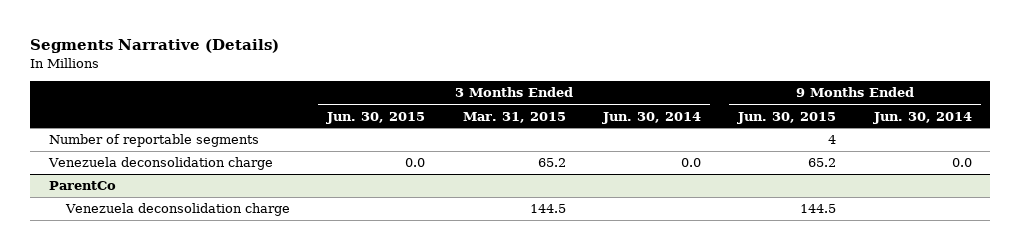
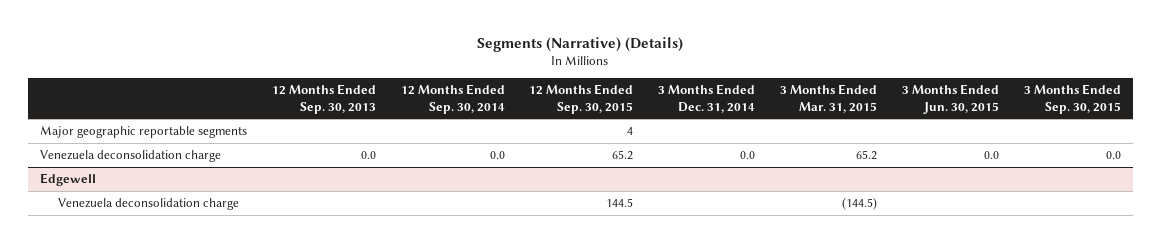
- Segments Narrative (Details)
+ Segments (Narrative) (Details)
- | 3 Months Ended Jun. 30, 2015 | 3 Months Ended Mar. 31, 2015 | 3 Months Ended Jun. 30, 2014 | 9 Months Ended Jun. 30, 2015 | 9 Months Ended Jun. 30, 2014
+ | 12 Months Ended Sep. 30, 2013 | 12 Months Ended Sep. 30, 2014 | 12 Months Ended Sep. 30, 2015 | 3 Months Ended Dec. 31, 2014 | 3 Months Ended Mar. 31, 2015 | 3 Months Ended Jun. 30, 2015 | 3 Months Ended Sep. 30, 2015
- Number of reportable segments | | | | 4 |
+ Major geographic reportable segments | | | 4 | | | |
- ParentCo
- Venezuela deconsolidation charge | | 144.5 | | 144.5 |
+ Edgewell
+ Venezuela deconsolidation charge | | | 144.5 | | (144.5) | |

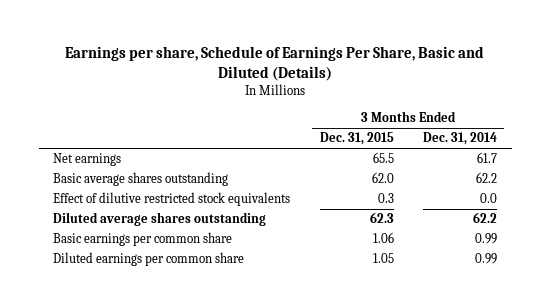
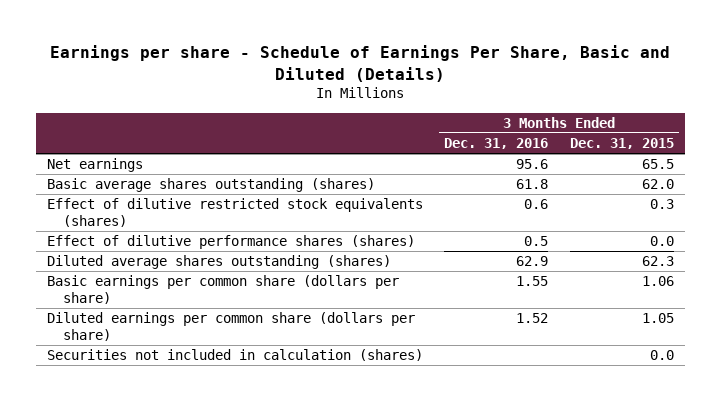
- Earnings per share, Schedule of Earnings Per Share, Basic and Diluted (Details)
+ Earnings per share - Schedule of Earnings Per Share, Basic and Diluted (Details)
- | 3 Months Ended Dec. 31, 2015 | 3 Months Ended Dec. 31, 2014
+ | 3 Months Ended Dec. 31, 2016 | 3 Months Ended Dec. 31, 2015
- Basic average shares outstanding | 62.0 | 62.2
- Effect of dilutive restricted stock equivalents | 0.3 | 0.0
- Diluted average shares outstanding | 62.3 | 62.2
- Basic earnings per common share | 1.06 | 0.99
- Diluted earnings per common share | 1.05 | 0.99
+ Basic average shares outstanding (shares) | 61.8 | 62.0
+ Effect of dilutive restricted stock equivalents (shares) | 0.6 | 0.3
+ Effect of dilutive performance shares (shares) | 0.5 | 0.0
+ Diluted average shares outstanding (shares) | 62.9 | 62.3
+ Basic earnings per common share (dollars per share) | 1.55 | 1.06
+ Diluted earnings per common share (dollars per share) | 1.52 | 1.05
+ Securities not included in calculation (shares) | | 0.0

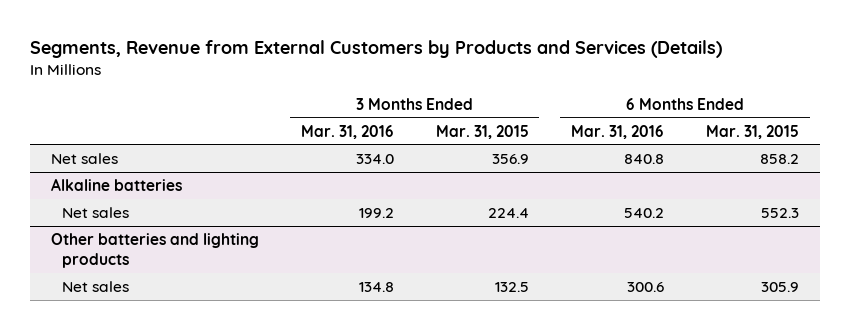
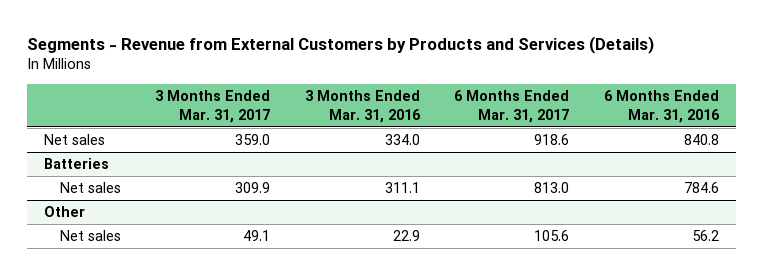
- Segments, Revenue from External Customers by Products and Services (Details)
+ Segments - Revenue from External Customers by Products and Services (Details)
- | 3 Months Ended Mar. 31, 2016 | 3 Months Ended Mar. 31, 2015 | 6 Months Ended Mar. 31, 2016 | 6 Months Ended Mar. 31, 2015
+ | 3 Months Ended Mar. 31, 2017 | 3 Months Ended Mar. 31, 2016 | 6 Months Ended Mar. 31, 2017 | 6 Months Ended Mar. 31, 2016
- Alkaline batteries
- Net sales | 199.2 | 224.4 | 540.2 | 552.3
- Other batteries and lighting products
- Net sales | 134.8 | 132.5 | 300.6 | 305.9
+ Batteries
+ Net sales | 309.9 | 311.1 | 813.0 | 784.6
+ Other
+ Net sales | 49.1 | 22.9 | 105.6 | 56.2

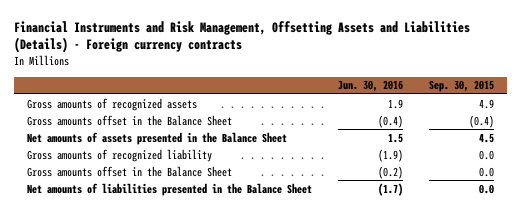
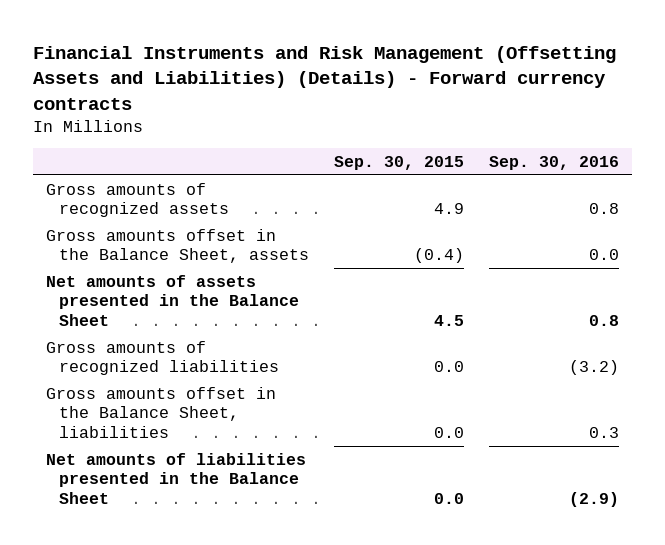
- Financial Instruments and Risk Management, Offsetting Assets and Liabilities (Details) - Foreign currency contracts
+ Financial Instruments and Risk Management (Offsetting Assets and Liabilities) (Details) - Forward currency contracts
- | Jun. 30, 2016 | Sep. 30, 2015
+ | Sep. 30, 2015 | Sep. 30, 2016
- Gross amounts offset in the Balance Sheet | (0.4) | (0.4)
+ Gross amounts offset in the Balance Sheet, assets | (0.4) | 0.0
- Gross amounts of recognized liability | (1.9) | 0.0
- Gross amounts offset in the Balance Sheet | (0.2) | 0.0
+ Gross amounts of recognized liabilities | 0.0 | (3.2)
+ Gross amounts offset in the Balance Sheet, liabilities | 0.0 | 0.3

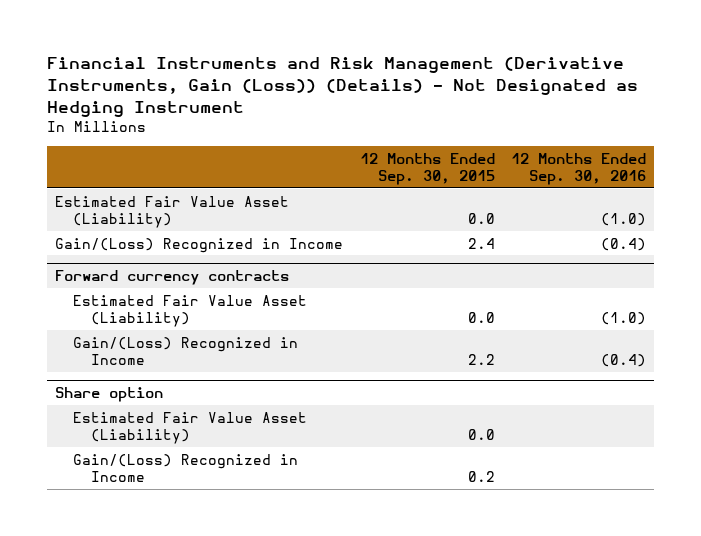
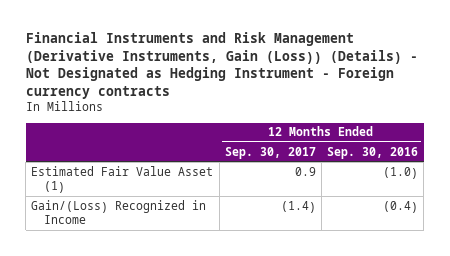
- Financial Instruments and Risk Management (Derivative Instruments, Gain (Loss)) (Details) - Not Designated as Hedging Instrument
+ Financial Instruments and Risk Management (Derivative Instruments, Gain (Loss)) (Details) - Not Designated as Hedging Instrument - Foreign currency contracts
- | 12 Months Ended Sep. 30, 2015 | 12 Months Ended Sep. 30, 2016
+ | 12 Months Ended Sep. 30, 2017 | 12 Months Ended Sep. 30, 2016
- Estimated Fair Value Asset (Liability) | 0.0 | (1.0)
- Gain/(Loss) Recognized in Income | 2.4 | (0.4)
- Forward currency contracts
- Estimated Fair Value Asset (Liability) | 0.0 | (1.0)
+ Estimated Fair Value Asset (1) | 0.9 | (1.0)
- Share option
- Estimated Fair Value Asset (Liability) | 0.0 |
- Gain/(Loss) Recognized in Income | 0.2 |

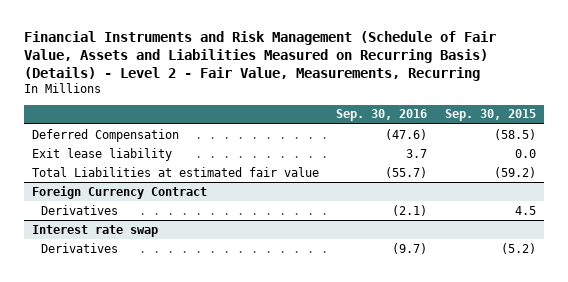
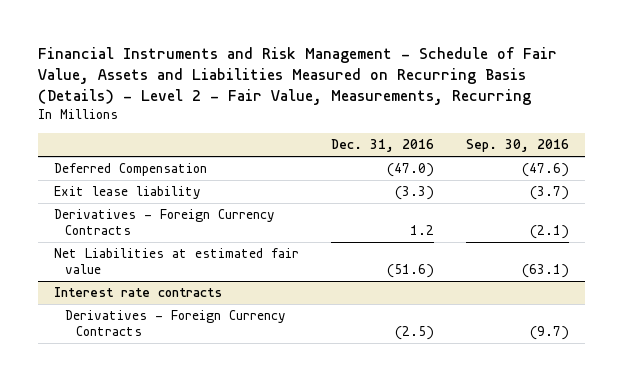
- Financial Instruments and Risk Management (Schedule of Fair Value, Assets and Liabilities Measured on Recurring Basis) (Details) - Level 2 - Fair Value, Measurements, Recurring
+ Financial Instruments and Risk Management - Schedule of Fair Value, Assets and Liabilities Measured on Recurring Basis (Details) - Level 2 - Fair Value, Measurements, Recurring
- | Sep. 30, 2016 | Sep. 30, 2015
+ | Dec. 31, 2016 | Sep. 30, 2016
- Exit lease liability | 3.7 | 0.0
- Total Liabilities at estimated fair value | (55.7) | (59.2)
- Foreign Currency Contract
- Derivatives | (2.1) | 4.5
- Interest rate swap
- Derivatives | (9.7) | (5.2)
+ Exit lease liability | (3.3) | (3.7)
+ Derivatives - Foreign Currency Contracts | 1.2 | (2.1)
+ Net Liabilities at estimated fair value | (51.6) | (63.1)
+ Interest rate contracts
+ Derivatives - Foreign Currency Contracts | (2.5) | (9.7)

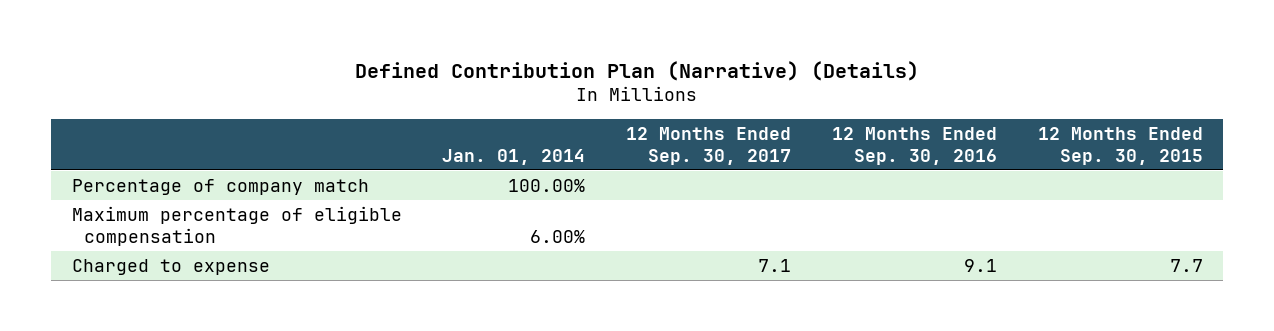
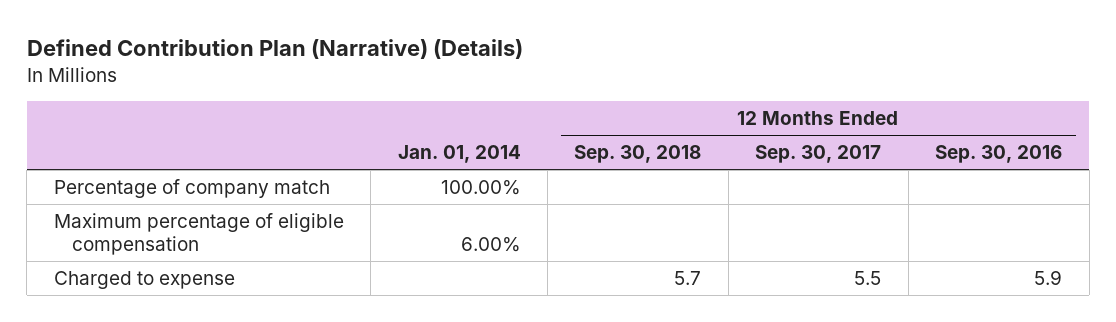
- | Jan. 01, 2014 | 12 Months Ended Sep. 30, 2017 | 12 Months Ended Sep. 30, 2016 | 12 Months Ended Sep. 30, 2015
+ | Jan. 01, 2014 | 12 Months Ended Sep. 30, 2018 | 12 Months Ended Sep. 30, 2017 | 12 Months Ended Sep. 30, 2016
- Charged to expense | | 7.1 | 9.1 | 7.7
+ Charged to expense | | 5.7 | 5.5 | 5.9

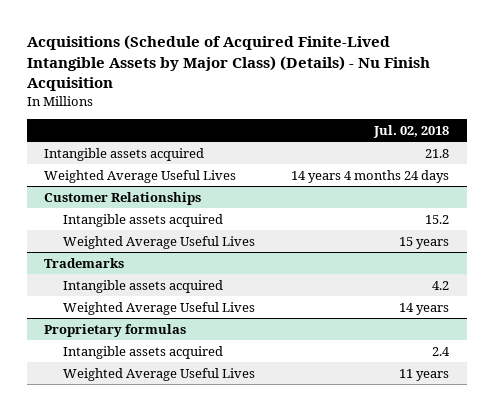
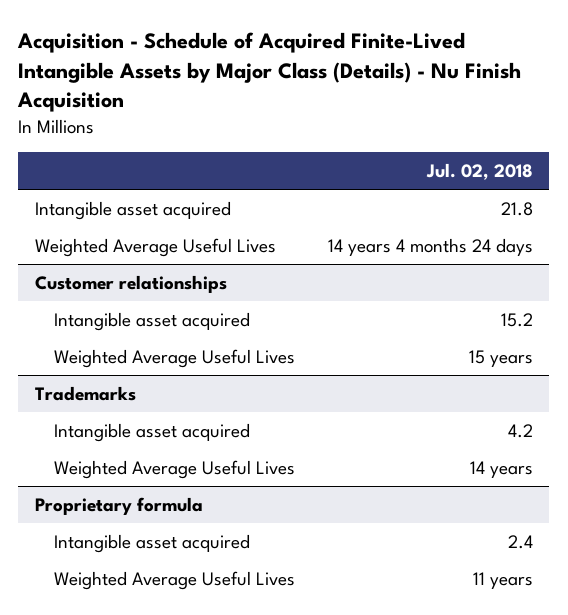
- Acquisitions (Schedule of Acquired Finite-Lived Intangible Assets by Major Class) (Details) - Nu Finish Acquisition
+ Acquisition - Schedule of Acquired Finite-Lived Intangible Assets by Major Class (Details) - Nu Finish Acquisition
- Intangible assets acquired | 21.8
+ Intangible asset acquired | 21.8
- Customer Relationships
- Intangible assets acquired | 15.2
+ Customer relationships
+ Intangible asset acquired | 15.2
@ Trademarks
- Intangible assets acquired | 4.2
+ Intangible asset acquired | 4.2
- Proprietary formulas
- Intangible assets acquired | 2.4
+ Proprietary formula
+ Intangible asset acquired | 2.4

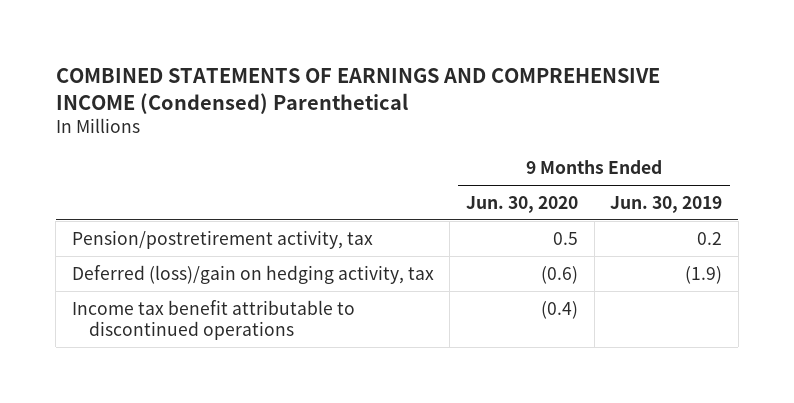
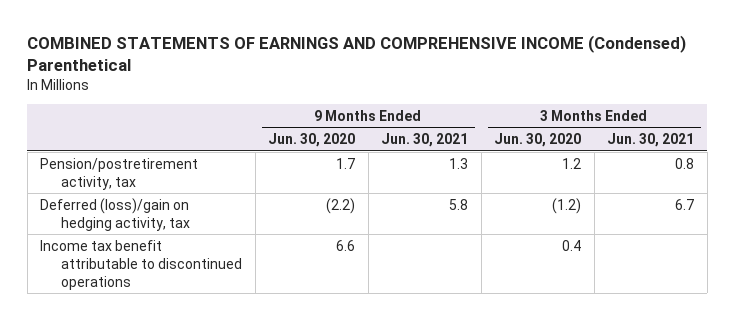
- | 9 Months Ended Jun. 30, 2020 | 9 Months Ended Jun. 30, 2019
+ | 9 Months Ended Jun. 30, 2020 | 9 Months Ended Jun. 30, 2021 | 3 Months Ended Jun. 30, 2020 | 3 Months Ended Jun. 30, 2021
- Pension/postretirement activity, tax | 0.5 | 0.2
- Deferred (loss)/gain on hedging activity, tax | (0.6) | (1.9)
- Income tax benefit attributable to discontinued operations | (0.4) |
+ Pension/postretirement activity, tax | 1.7 | 1.3 | 1.2 | 0.8
+ Deferred (loss)/gain on hedging activity, tax | (2.2) | 5.8 | (1.2) | 6.7
+ Income tax benefit attributable to discontinued operations | 6.6 | | 0.4 |

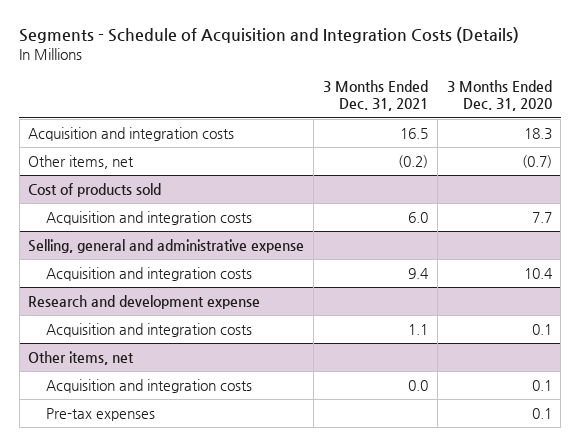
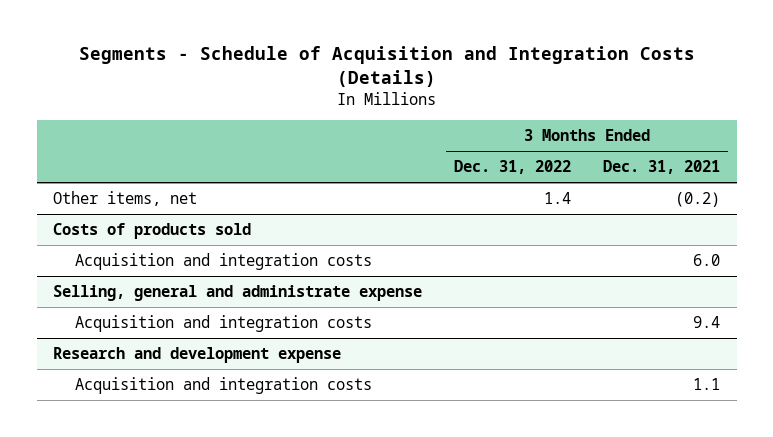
- | 3 Months Ended Dec. 31, 2021 | 3 Months Ended Dec. 31, 2020
+ | 3 Months Ended Dec. 31, 2022 | 3 Months Ended Dec. 31, 2021
- Acquisition and integration costs | 16.5 | 18.3
- Cost of products sold
+ Costs of products sold
- Selling, general and administrative expense
+ Selling, general and administrate expense
- Other items, net
- Acquisition and integration costs | 0.0 | 0.1
- Pre-tax expenses | | 0.1

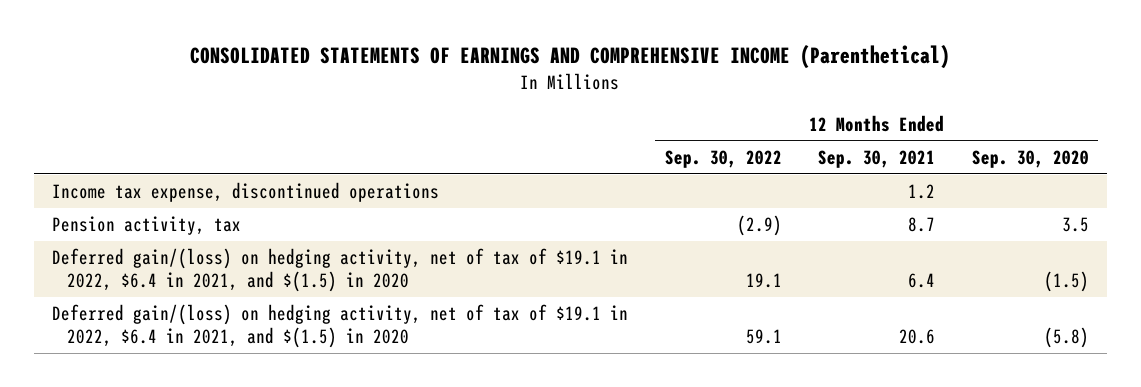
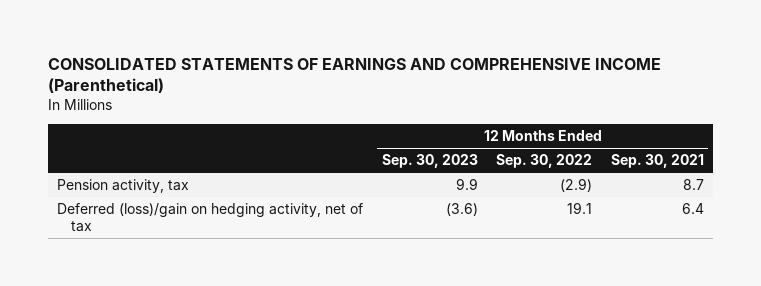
- | 12 Months Ended Sep. 30, 2022 | 12 Months Ended Sep. 30, 2021 | 12 Months Ended Sep. 30, 2020
+ | 12 Months Ended Sep. 30, 2023 | 12 Months Ended Sep. 30, 2022 | 12 Months Ended Sep. 30, 2021
- Income tax expense, discontinued operations | | 1.2 |
- Deferred gain/(loss) on hedging activity, net of tax of $19.1 in 2022, $6.4 in 2021, and $(1.5) in 2020 | 19.1 | 6.4 | (1.5)
- Deferred gain/(loss) on hedging activity, net of tax of $19.1 in 2022, $6.4 in 2021, and $(1.5) in 2020 | 59.1 | 20.6 | (5.8)
+ Deferred (loss)/gain on hedging activity, net of tax | (3.6) | 19.1 | 6.4

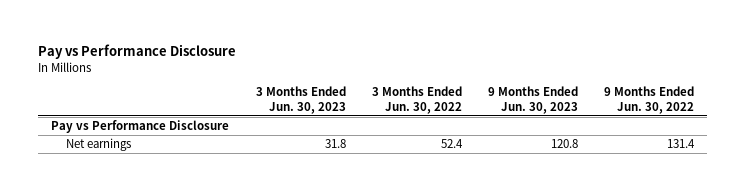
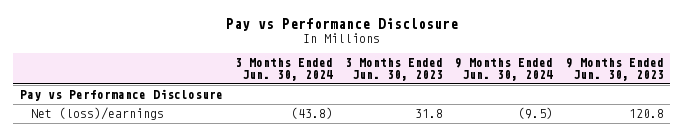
- | 3 Months Ended Jun. 30, 2023 | 3 Months Ended Jun. 30, 2022 | 9 Months Ended Jun. 30, 2023 | 9 Months Ended Jun. 30, 2022
+ | 3 Months Ended Jun. 30, 2024 | 3 Months Ended Jun. 30, 2023 | 9 Months Ended Jun. 30, 2024 | 9 Months Ended Jun. 30, 2023
- Net earnings | 31.8 | 52.4 | 120.8 | 131.4
+ Net (loss)/earnings | (43.8) | 31.8 | (9.5) | 120.8

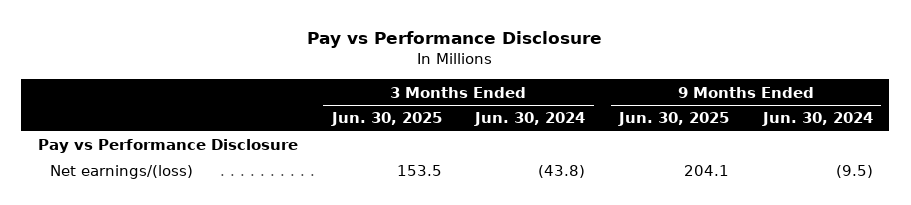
- | 3 Months Ended Jun. 30, 2024 | 3 Months Ended Jun. 30, 2023 | 9 Months Ended Jun. 30, 2024 | 9 Months Ended Jun. 30, 2023
+ | 3 Months Ended Jun. 30, 2025 | 3 Months Ended Jun. 30, 2024 | 9 Months Ended Jun. 30, 2025 | 9 Months Ended Jun. 30, 2024
- Net (loss)/earnings | (43.8) | 31.8 | (9.5) | 120.8
+ Net earnings/(loss) | 153.5 | (43.8) | 204.1 | (9.5)

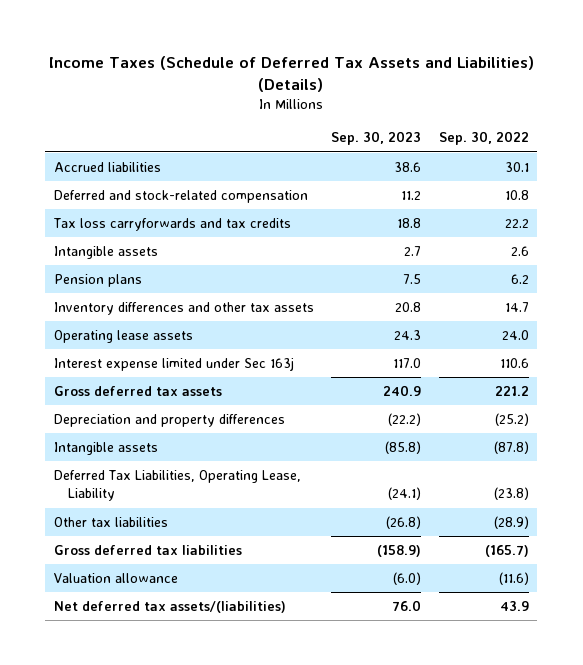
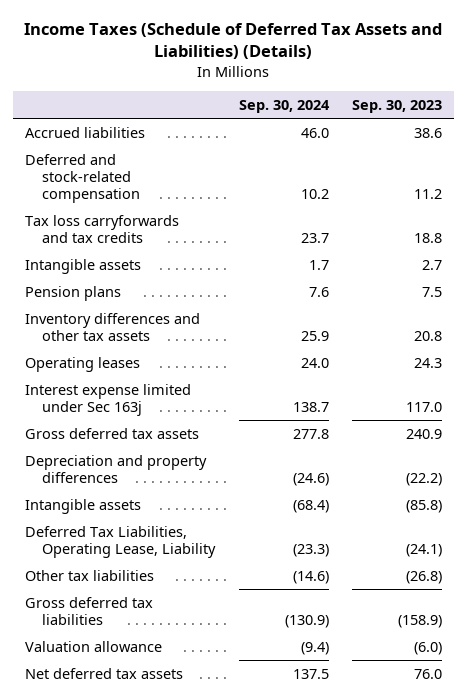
- | Sep. 30, 2023 | Sep. 30, 2022
+ | Sep. 30, 2024 | Sep. 30, 2023
- Operating lease assets | 24.3 | 24.0
+ Operating leases | 24.0 | 24.3
- Net deferred tax assets/(liabilities) | 76.0 | 43.9
+ Net deferred tax assets | 137.5 | 76.0

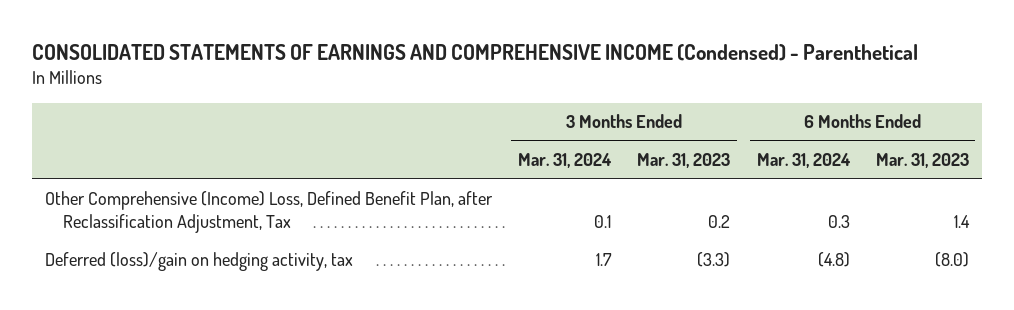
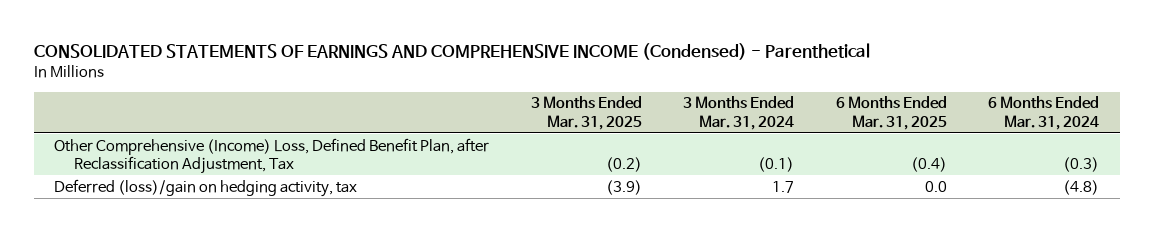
- | 3 Months Ended Mar. 31, 2024 | 3 Months Ended Mar. 31, 2023 | 6 Months Ended Mar. 31, 2024 | 6 Months Ended Mar. 31, 2023
+ | 3 Months Ended Mar. 31, 2025 | 3 Months Ended Mar. 31, 2024 | 6 Months Ended Mar. 31, 2025 | 6 Months Ended Mar. 31, 2024
- Other Comprehensive (Income) Loss, Defined Benefit Plan, after Reclassification Adjustment, Tax | 0.1 | 0.2 | 0.3 | 1.4
+ Other Comprehensive (Income) Loss, Defined Benefit Plan, after Reclassification Adjustment, Tax | (0.2) | (0.1) | (0.4) | (0.3)

